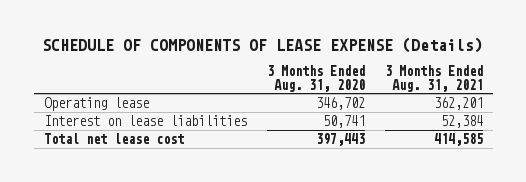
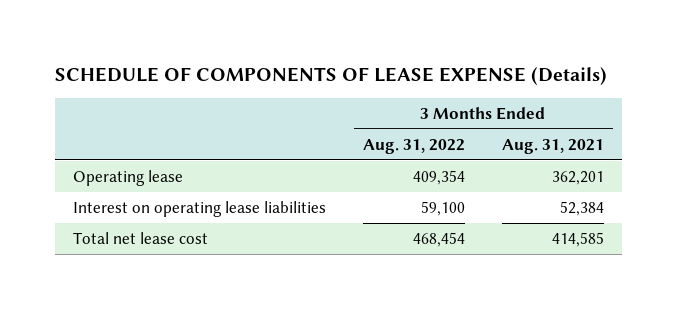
- | 3 Months Ended Aug. 31, 2020 | 3 Months Ended Aug. 31, 2021
+ | 3 Months Ended Aug. 31, 2022 | 3 Months Ended Aug. 31, 2021
- Interest on lease liabilities | 50,741 | 52,384
+ Interest on operating lease liabilities | 59,100 | 52,384

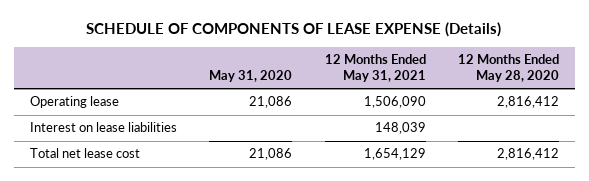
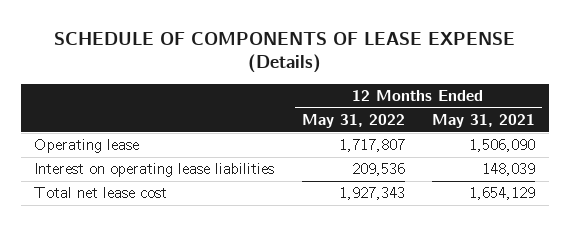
- | May 31, 2020 | 12 Months Ended May 31, 2021 | 12 Months Ended May 28, 2020
+ | 12 Months Ended May 31, 2022 | 12 Months Ended May 31, 2021
- Interest on lease liabilities | | 148,039 |
+ Interest on operating lease liabilities | 209,536 | 148,039

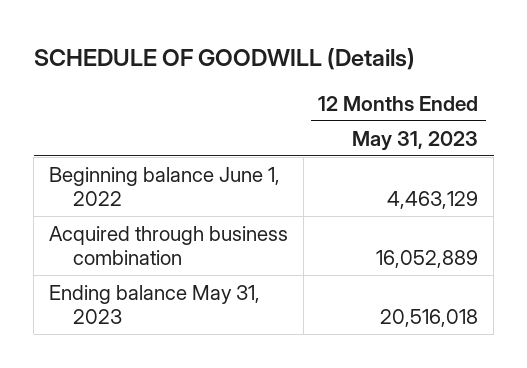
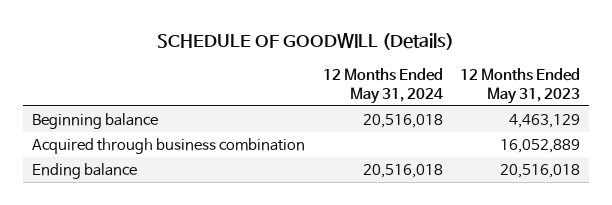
- | 12 Months Ended May 31, 2023
+ | 12 Months Ended May 31, 2024 | 12 Months Ended May 31, 2023
- Beginning balance June 1, 2022 | 4,463,129
+ Beginning balance | 20,516,018 | 4,463,129
- Ending balance May 31, 2023 | 20,516,018
+ Ending balance | 20,516,018 | 20,516,018

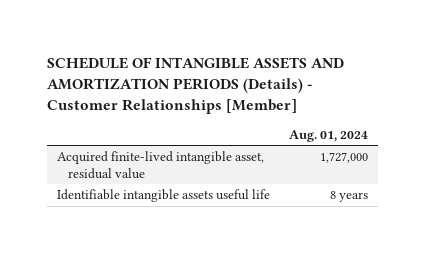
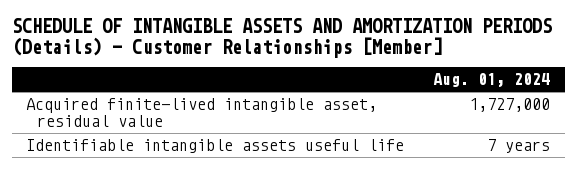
- Identifiable intangible assets useful life | 8 years
+ Identifiable intangible assets useful life | 7 years

